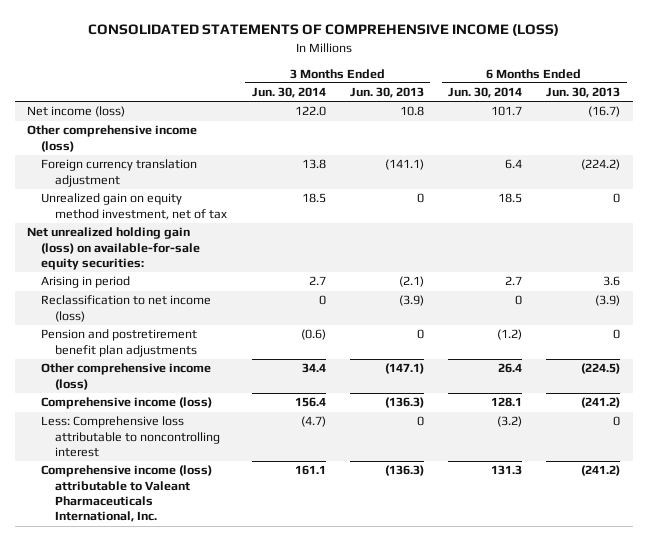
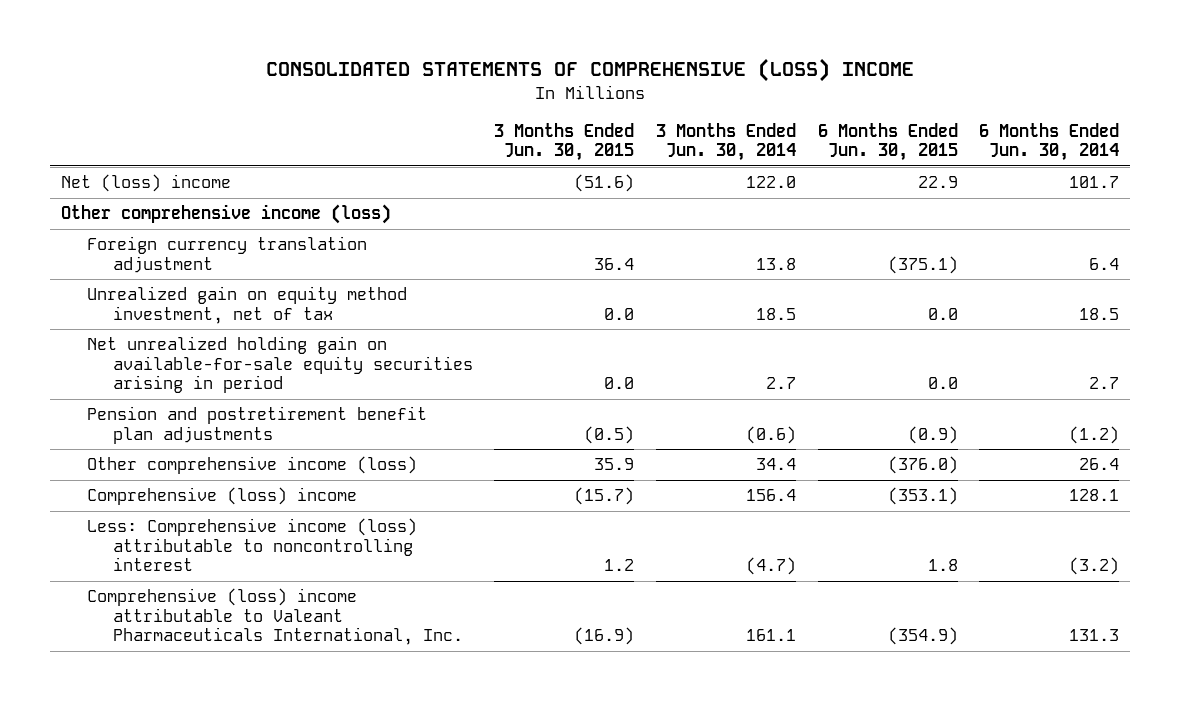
- CONSOLIDATED STATEMENTS OF COMPREHENSIVE INCOME (LOSS)
+ CONSOLIDATED STATEMENTS OF COMPREHENSIVE (LOSS) INCOME
- | 3 Months Ended Jun. 30, 2014 | 3 Months Ended Jun. 30, 2013 | 6 Months Ended Jun. 30, 2014 | 6 Months Ended Jun. 30, 2013
+ | 3 Months Ended Jun. 30, 2015 | 3 Months Ended Jun. 30, 2014 | 6 Months Ended Jun. 30, 2015 | 6 Months Ended Jun. 30, 2014
- Net income (loss) | 122.0 | 10.8 | 101.7 | (16.7)
+ Net (loss) income | (51.6) | 122.0 | 22.9 | 101.7
- Net unrealized holding gain (loss) on available-for-sale equity securities:
- Arising in period | 2.7 | (2.1) | 2.7 | 3.6
- Reclassification to net income (loss) | 0 | (3.9) | 0 | (3.9)
+ Net unrealized holding gain on available-for-sale equity securities arising in period | 0.0 | 2.7 | 0.0 | 2.7
- Comprehensive income (loss) | 156.4 | (136.3) | 128.1 | (241.2)
- Less: Comprehensive loss attributable to noncontrolling interest | (4.7) | 0 | (3.2) | 0
- Comprehensive income (loss) attributable to Valeant Pharmaceuticals International, Inc. | 161.1 | (136.3) | 131.3 | (241.2)
+ Comprehensive (loss) income | (15.7) | 156.4 | (353.1) | 128.1
+ Less: Comprehensive income (loss) attributable to noncontrolling interest | 1.2 | (4.7) | 1.8 | (3.2)
+ Comprehensive (loss) income attributable to Valeant Pharmaceuticals International, Inc. | (16.9) | 161.1 | (354.9) | 131.3

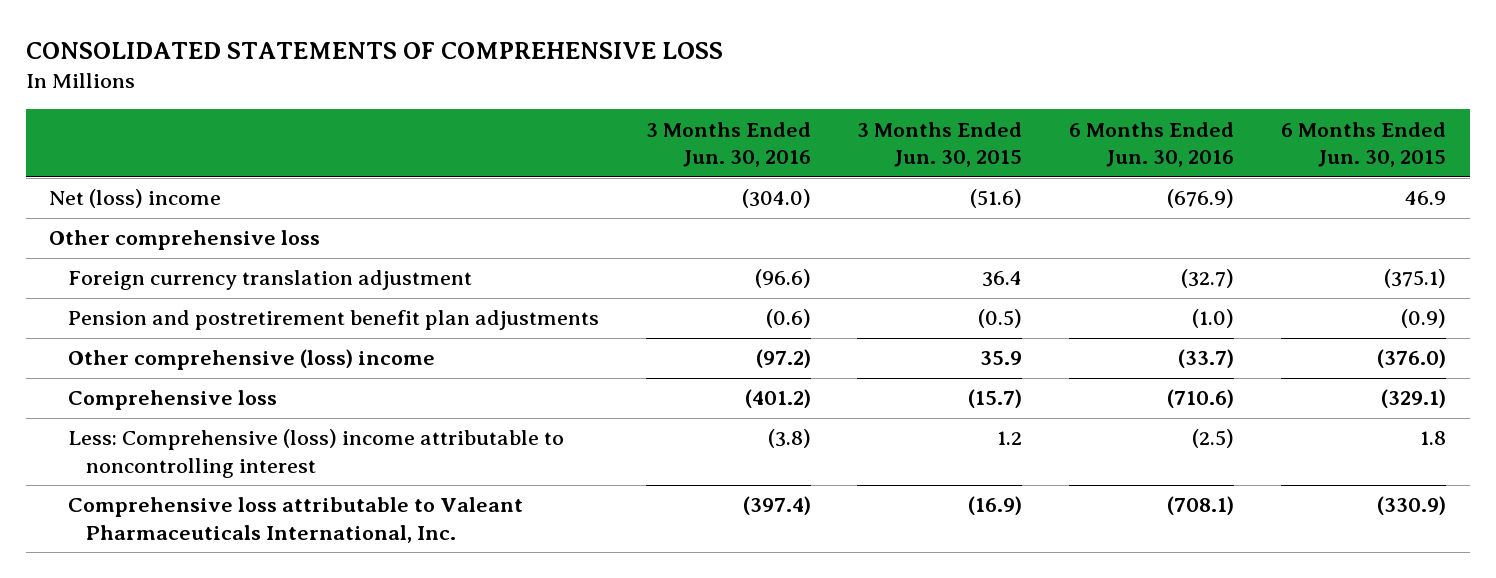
- CONSOLIDATED STATEMENTS OF COMPREHENSIVE (LOSS) INCOME
+ CONSOLIDATED STATEMENTS OF COMPREHENSIVE LOSS
- | 3 Months Ended Jun. 30, 2015 | 3 Months Ended Jun. 30, 2014 | 6 Months Ended Jun. 30, 2015 | 6 Months Ended Jun. 30, 2014
+ | 3 Months Ended Jun. 30, 2016 | 3 Months Ended Jun. 30, 2015 | 6 Months Ended Jun. 30, 2016 | 6 Months Ended Jun. 30, 2015
- Net (loss) income | (51.6) | 122.0 | 22.9 | 101.7
- Other comprehensive income (loss)
+ Net (loss) income | (304.0) | (51.6) | (676.9) | 46.9
+ Other comprehensive loss
- Unrealized gain on equity method investment, net of tax | 0.0 | 18.5 | 0.0 | 18.5
- Net unrealized holding gain on available-for-sale equity securities arising in period | 0.0 | 2.7 | 0.0 | 2.7
- Other comprehensive income (loss) | 35.9 | 34.4 | (376.0) | 26.4
- Comprehensive (loss) income | (15.7) | 156.4 | (353.1) | 128.1
- Less: Comprehensive income (loss) attributable to noncontrolling interest | 1.2 | (4.7) | 1.8 | (3.2)
- Comprehensive (loss) income attributable to Valeant Pharmaceuticals International, Inc. | (16.9) | 161.1 | (354.9) | 131.3
+ Other comprehensive (loss) income | (97.2) | 35.9 | (33.7) | (376.0)
+ Comprehensive loss | (401.2) | (15.7) | (710.6) | (329.1)
+ Less: Comprehensive (loss) income attributable to noncontrolling interest | (3.8) | 1.2 | (2.5) | 1.8
+ Comprehensive loss attributable to Valeant Pharmaceuticals International, Inc. | (397.4) | (16.9) | (708.1) | (330.9)

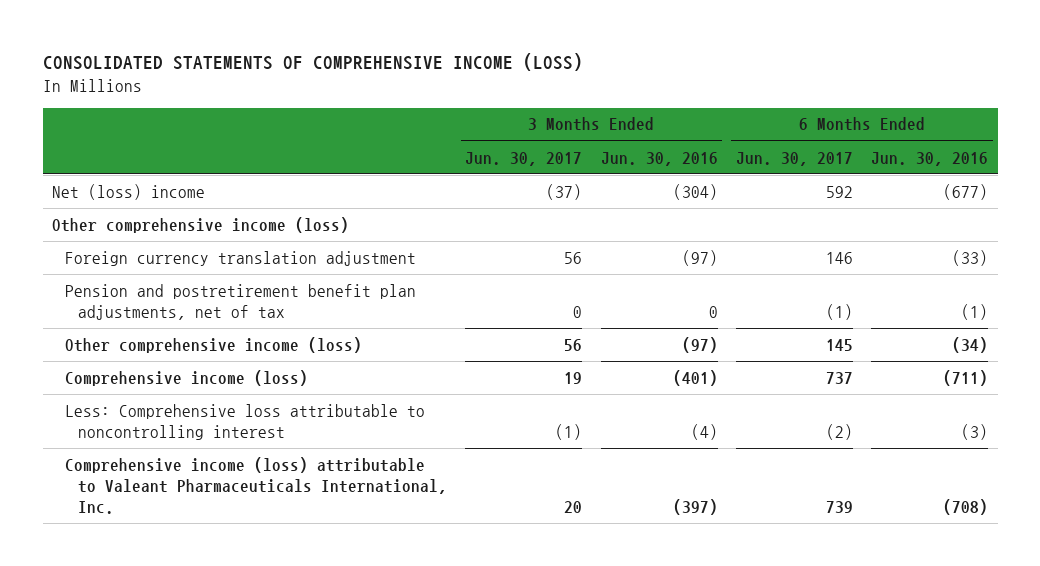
- CONSOLIDATED STATEMENTS OF COMPREHENSIVE LOSS
+ CONSOLIDATED STATEMENTS OF COMPREHENSIVE INCOME (LOSS)
- | 3 Months Ended Jun. 30, 2016 | 3 Months Ended Jun. 30, 2015 | 6 Months Ended Jun. 30, 2016 | 6 Months Ended Jun. 30, 2015
+ | 3 Months Ended Jun. 30, 2017 | 3 Months Ended Jun. 30, 2016 | 6 Months Ended Jun. 30, 2017 | 6 Months Ended Jun. 30, 2016
- Net (loss) income | (304.0) | (51.6) | (676.9) | 46.9
- Other comprehensive loss
- Foreign currency translation adjustment | (96.6) | 36.4 | (32.7) | (375.1)
- Pension and postretirement benefit plan adjustments | (0.6) | (0.5) | (1.0) | (0.9)
- Other comprehensive (loss) income | (97.2) | 35.9 | (33.7) | (376.0)
- Comprehensive loss | (401.2) | (15.7) | (710.6) | (329.1)
- Less: Comprehensive (loss) income attributable to noncontrolling interest | (3.8) | 1.2 | (2.5) | 1.8
- Comprehensive loss attributable to Valeant Pharmaceuticals International, Inc. | (397.4) | (16.9) | (708.1) | (330.9)
+ Net (loss) income | (37) | (304) | 592 | (677)
+ Other comprehensive income (loss)
+ Foreign currency translation adjustment | 56 | (97) | 146 | (33)
+ Pension and postretirement benefit plan adjustments, net of tax | 0 | 0 | (1) | (1)
+ Other comprehensive income (loss) | 56 | (97) | 145 | (34)
+ Comprehensive income (loss) | 19 | (401) | 737 | (711)
+ Less: Comprehensive loss attributable to noncontrolling interest | (1) | (4) | (2) | (3)
+ Comprehensive income (loss) attributable to Valeant Pharmaceuticals International, Inc. | 20 | (397) | 739 | (708)

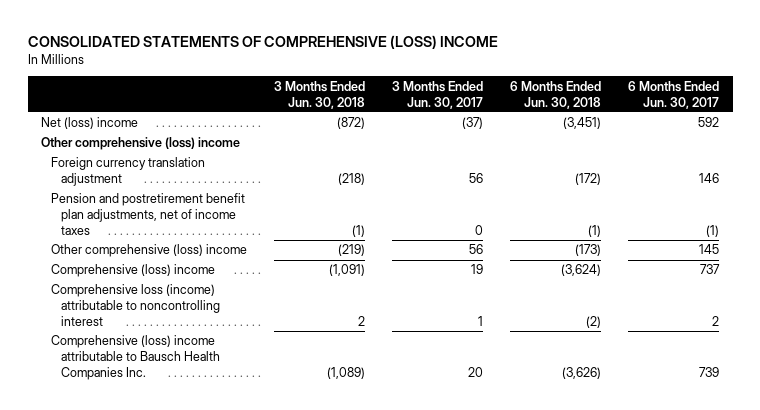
- CONSOLIDATED STATEMENTS OF COMPREHENSIVE INCOME (LOSS)
+ CONSOLIDATED STATEMENTS OF COMPREHENSIVE (LOSS) INCOME
- | 3 Months Ended Jun. 30, 2017 | 3 Months Ended Jun. 30, 2016 | 6 Months Ended Jun. 30, 2017 | 6 Months Ended Jun. 30, 2016
+ | 3 Months Ended Jun. 30, 2018 | 3 Months Ended Jun. 30, 2017 | 6 Months Ended Jun. 30, 2018 | 6 Months Ended Jun. 30, 2017
- Other comprehensive income (loss)
+ Other comprehensive (loss) income
- Pension and postretirement benefit plan adjustments, net of tax | 0 | 0 | (1) | (1)
- Other comprehensive income (loss) | 56 | (97) | 145 | (34)
- Comprehensive income (loss) | 19 | (401) | 737 | (711)
- Less: Comprehensive loss attributable to noncontrolling interest | (1) | (4) | (2) | (3)
- Comprehensive income (loss) attributable to Valeant Pharmaceuticals International, Inc. | 20 | (397) | 739 | (708)
+ Pension and postretirement benefit plan adjustments, net of income taxes | (1) | 0 | (1) | (1)
+ Other comprehensive (loss) income | (219) | 56 | (173) | 145
+ Comprehensive (loss) income | (1,091) | 19 | (3,624) | 737
+ Comprehensive loss (income) attributable to noncontrolling interest | 2 | 1 | (2) | 2
+ Comprehensive (loss) income attributable to Bausch Health Companies Inc. | (1,089) | 20 | (3,626) | 739

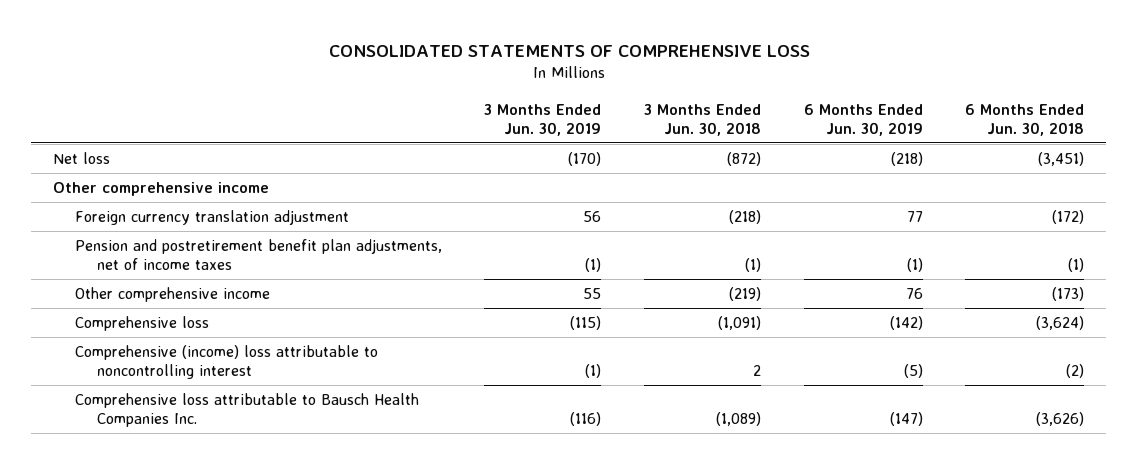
- CONSOLIDATED STATEMENTS OF COMPREHENSIVE (LOSS) INCOME
+ CONSOLIDATED STATEMENTS OF COMPREHENSIVE LOSS
- | 3 Months Ended Jun. 30, 2018 | 3 Months Ended Jun. 30, 2017 | 6 Months Ended Jun. 30, 2018 | 6 Months Ended Jun. 30, 2017
+ | 3 Months Ended Jun. 30, 2019 | 3 Months Ended Jun. 30, 2018 | 6 Months Ended Jun. 30, 2019 | 6 Months Ended Jun. 30, 2018
- Net (loss) income | (872) | (37) | (3,451) | 592
- Other comprehensive (loss) income
+ Net loss | (170) | (872) | (218) | (3,451)
+ Other comprehensive income
- Other comprehensive (loss) income | (219) | 56 | (173) | 145
- Comprehensive (loss) income | (1,091) | 19 | (3,624) | 737
- Comprehensive loss (income) attributable to noncontrolling interest | 2 | 1 | (2) | 2
- Comprehensive (loss) income attributable to Bausch Health Companies Inc. | (1,089) | 20 | (3,626) | 739
+ Other comprehensive income | 55 | (219) | 76 | (173)
+ Comprehensive loss | (115) | (1,091) | (142) | (3,624)
+ Comprehensive (income) loss attributable to noncontrolling interest | (1) | 2 | (5) | (2)
+ Comprehensive loss attributable to Bausch Health Companies Inc. | (116) | (1,089) | (147) | (3,626)

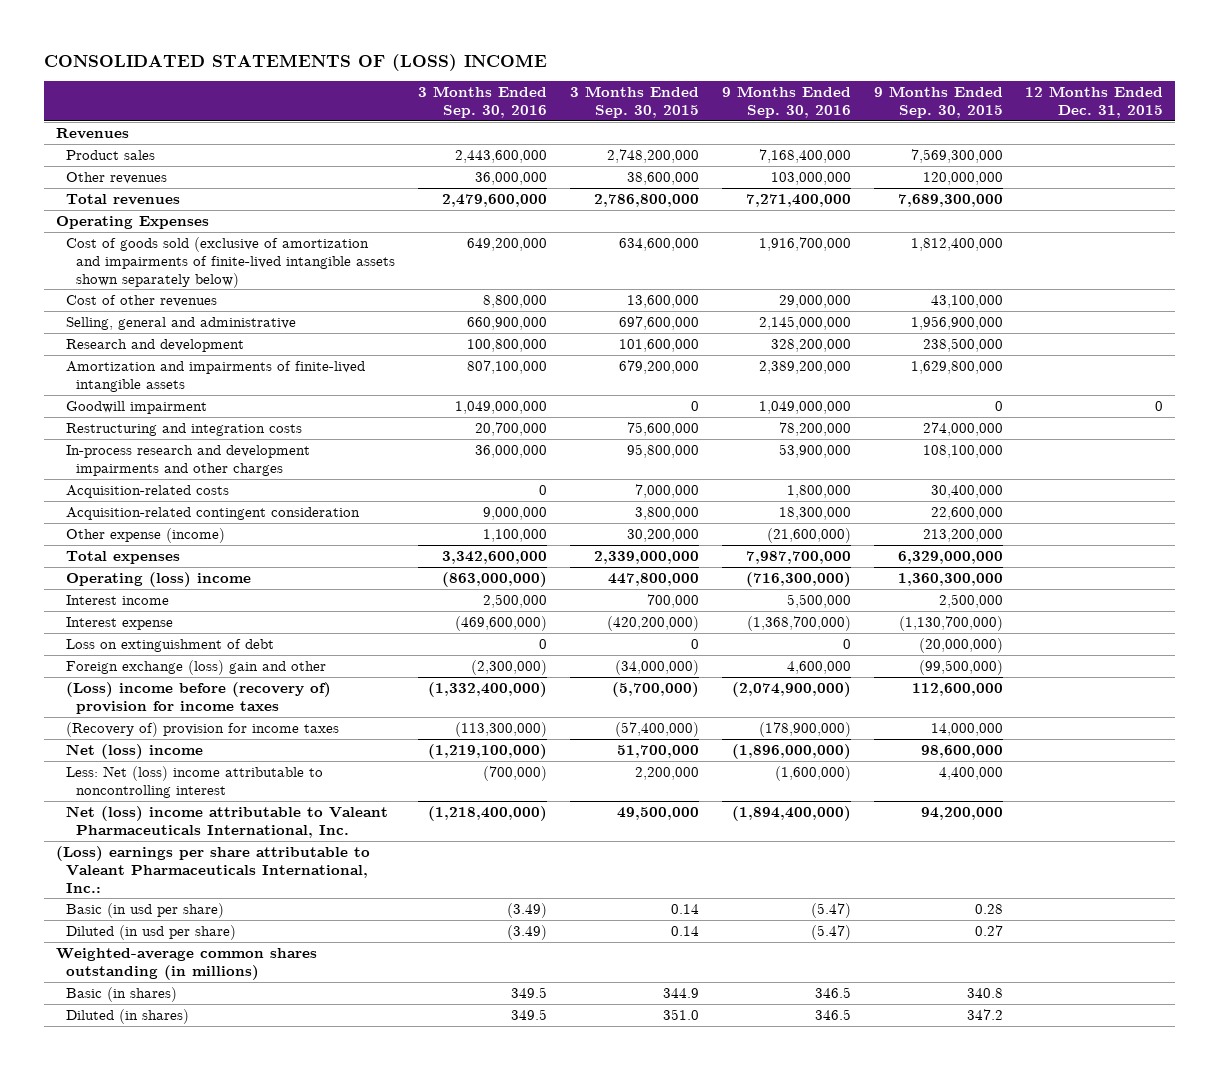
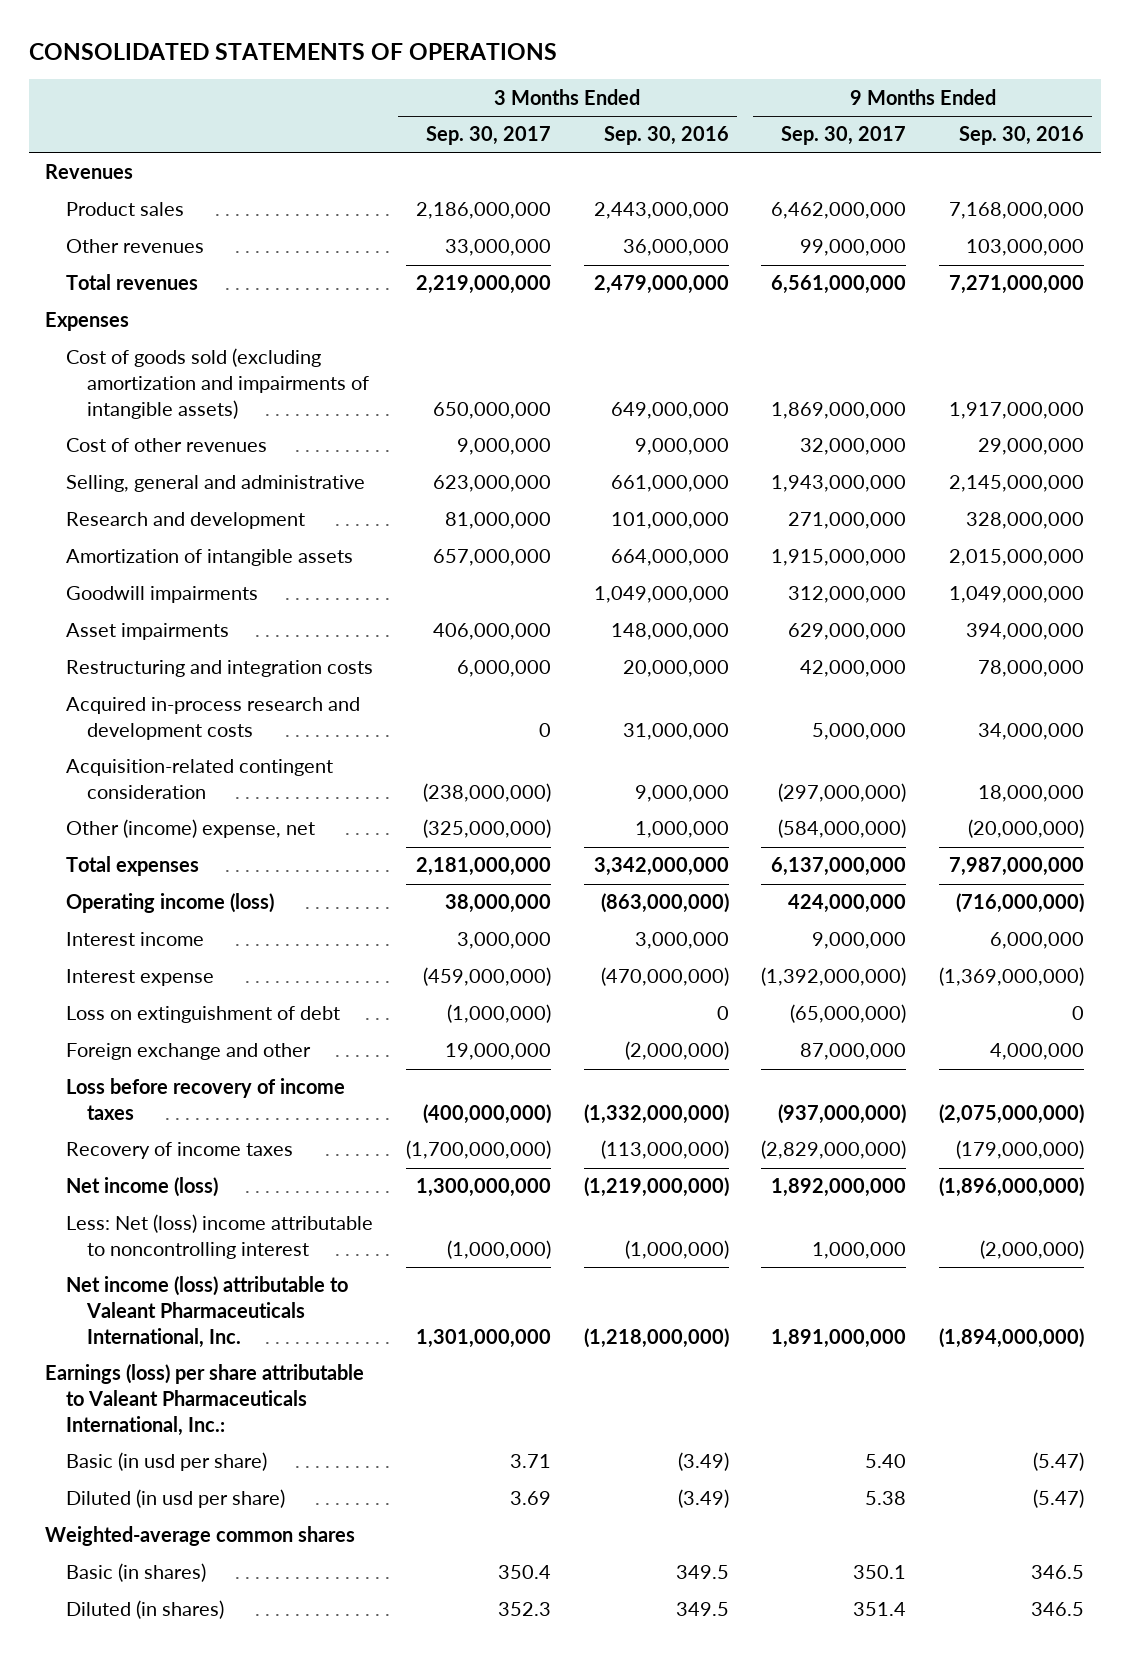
- CONSOLIDATED STATEMENTS OF (LOSS) INCOME
+ CONSOLIDATED STATEMENTS OF OPERATIONS
- | 3 Months Ended Sep. 30, 2016 | 3 Months Ended Sep. 30, 2015 | 9 Months Ended Sep. 30, 2016 | 9 Months Ended Sep. 30, 2015 | 12 Months Ended Dec. 31, 2015
+ | 3 Months Ended Sep. 30, 2017 | 3 Months Ended Sep. 30, 2016 | 9 Months Ended Sep. 30, 2017 | 9 Months Ended Sep. 30, 2016
- Product sales | 2,443,600,000 | 2,748,200,000 | 7,168,400,000 | 7,569,300,000 |
+ Product sales | 2,186,000,000 | 2,443,000,000 | 6,462,000,000 | 7,168,000,000
- Total revenues | 2,479,600,000 | 2,786,800,000 | 7,271,400,000 | 7,689,300,000 |
- Operating Expenses
- Cost of goods sold (exclusive of amortization and impairments of finite-lived intangible assets shown separately below) | 649,200,000 | 634,600,000 | 1,916,700,000 | 1,812,400,000 |
- Cost of other revenues | 8,800,000 | 13,600,000 | 29,000,000 | 43,100,000 |
- Selling, general and administrative | 660,900,000 | 697,600,000 | 2,145,000,000 | 1,956,900,000 |
- Research and development | 100,800,000 | 101,600,000 | 328,200,000 | 238,500,000 |
- Amortization and impairments of finite-lived intangible assets | 807,100,000 | 679,200,000 | 2,389,200,000 | 1,629,800,000 |
- Goodwill impairment | 1,049,000,000 | 0 | 1,049,000,000 | 0 | 0
- Restructuring and integration costs | 20,700,000 | 75,600,000 | 78,200,000 | 274,000,000 |
- In-process research and development impairments and other charges | 36,000,000 | 95,800,000 | 53,900,000 | 108,100,000 |
- Acquisition-related costs | 0 | 7,000,000 | 1,800,000 | 30,400,000 |
- Acquisition-related contingent consideration | 9,000,000 | 3,800,000 | 18,300,000 | 22,600,000 |
- Other expense (income) | 1,100,000 | 30,200,000 | (21,600,000) | 213,200,000 |
- Total expenses | 3,342,600,000 | 2,339,000,000 | 7,987,700,000 | 6,329,000,000 |
- Operating (loss) income | (863,000,000) | 447,800,000 | (716,300,000) | 1,360,300,000 |
- Interest income | 2,500,000 | 700,000 | 5,500,000 | 2,500,000 |
- Interest expense | (469,600,000) | (420,200,000) | (1,368,700,000) | (1,130,700,000) |
+ Total revenues | 2,219,000,000 | 2,479,000,000 | 6,561,000,000 | 7,271,000,000
+ Expenses
+ Cost of goods sold (excluding amortization and impairments of intangible assets) | 650,000,000 | 649,000,000 | 1,869,000,000 | 1,917,000,000
+ Cost of other revenues | 9,000,000 | 9,000,000 | 32,000,000 | 29,000,000
+ Selling, general and administrative | 623,000,000 | 661,000,000 | 1,943,000,000 | 2,145,000,000
+ Research and development | 81,000,000 | 101,000,000 | 271,000,000 | 328,000,000
+ Amortization of intangible assets | 657,000,000 | 664,000,000 | 1,915,000,000 | 2,015,000,000
+ Goodwill impairments | | 1,049,000,000 | 312,000,000 | 1,049,000,000
+ Asset impairments | 406,000,000 | 148,000,000 | 629,000,000 | 394,000,000
+ Restructuring and integration costs | 6,000,000 | 20,000,000 | 42,000,000 | 78,000,000
+ Acquired in-process research and development costs | 0 | 31,000,000 | 5,000,000 | 34,000,000
+ Acquisition-related contingent consideration | (238,000,000) | 9,000,000 | (297,000,000) | 18,000,000
+ Other (income) expense, net | (325,000,000) | 1,000,000 | (584,000,000) | (20,000,000)
+ Total expenses | 2,181,000,000 | 3,342,000,000 | 6,137,000,000 | 7,987,000,000
+ Operating income (loss) | 38,000,000 | (863,000,000) | 424,000,000 | (716,000,000)
+ Interest income | 3,000,000 | 3,000,000 | 9,000,000 | 6,000,000
+ Interest expense | (459,000,000) | (470,000,000) | (1,392,000,000) | (1,369,000,000)
- Foreign exchange (loss) gain and other | (2,300,000) | (34,000,000) | 4,600,000 | (99,500,000) |
- (Loss) income before (recovery of) provision for income taxes | (1,332,400,000) | (5,700,000) | (2,074,900,000) | 112,600,000 |
- (Recovery of) provision for income taxes | (113,300,000) | (57,400,000) | (178,900,000) | 14,000,000 |
- Net (loss) income | (1,219,100,000) | 51,700,000 | (1,896,000,000) | 98,600,000 |
- Less: Net (loss) income attributable to noncontrolling interest | (700,000) | 2,200,000 | (1,600,000) | 4,400,000 |
- Net (loss) income attributable to Valeant Pharmaceuticals International, Inc. | (1,218,400,000) | 49,500,000 | (1,894,400,000) | 94,200,000 |
- (Loss) earnings per share attributable to Valeant Pharmaceuticals International, Inc.:
+ Foreign exchange and other | 19,000,000 | (2,000,000) | 87,000,000 | 4,000,000
+ Loss before recovery of income taxes | (400,000,000) | (1,332,000,000) | (937,000,000) | (2,075,000,000)
+ Recovery of income taxes | (1,700,000,000) | (113,000,000) | (2,829,000,000) | (179,000,000)
+ Net income (loss) | 1,300,000,000 | (1,219,000,000) | 1,892,000,000 | (1,896,000,000)
+ Less: Net (loss) income attributable to noncontrolling interest | (1,000,000) | (1,000,000) | 1,000,000 | (2,000,000)
+ Net income (loss) attributable to Valeant Pharmaceuticals International, Inc. | 1,301,000,000 | (1,218,000,000) | 1,891,000,000 | (1,894,000,000)
+ Earnings (loss) per share attributable to Valeant Pharmaceuticals International, Inc.:
- Weighted-average common shares outstanding (in millions)
+ Weighted-average common shares

